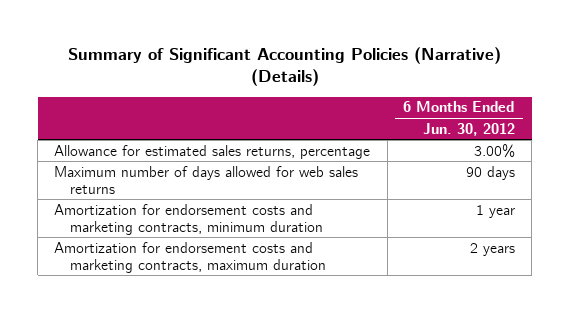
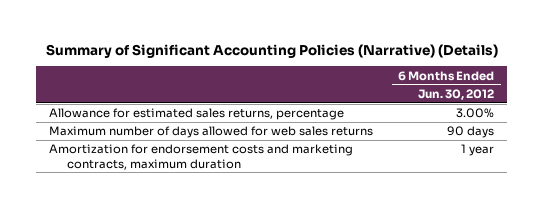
- Amortization for endorsement costs and marketing contracts, minimum duration | 1 year
- Amortization for endorsement costs and marketing contracts, maximum duration | 2 years
+ Amortization for endorsement costs and marketing contracts, maximum duration | 1 year

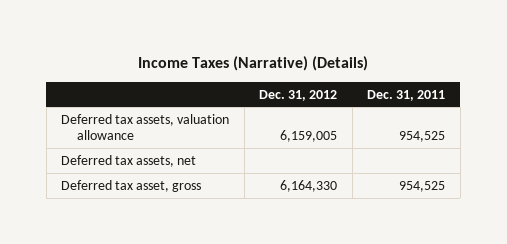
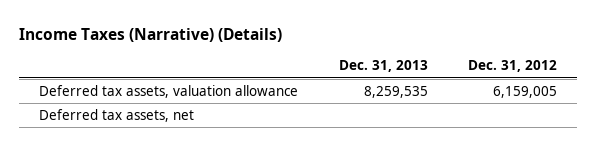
- | Dec. 31, 2012 | Dec. 31, 2011
+ | Dec. 31, 2013 | Dec. 31, 2012
- Deferred tax asset, gross | 6,164,330 | 954,525

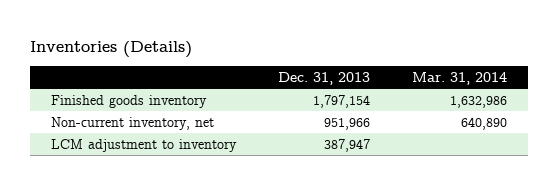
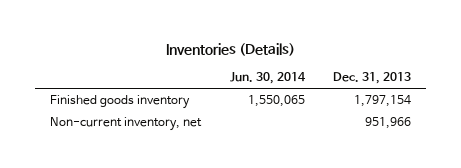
- | Dec. 31, 2013 | Mar. 31, 2014
+ | Jun. 30, 2014 | Dec. 31, 2013
- LCM adjustment to inventory | 387,947 |

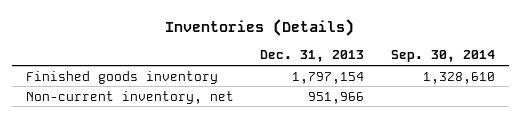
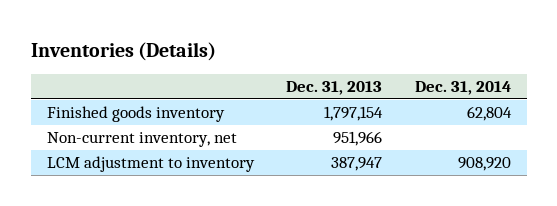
- | Dec. 31, 2013 | Sep. 30, 2014
+ | Dec. 31, 2013 | Dec. 31, 2014
+ LCM adjustment to inventory | 387,947 | 908,920

